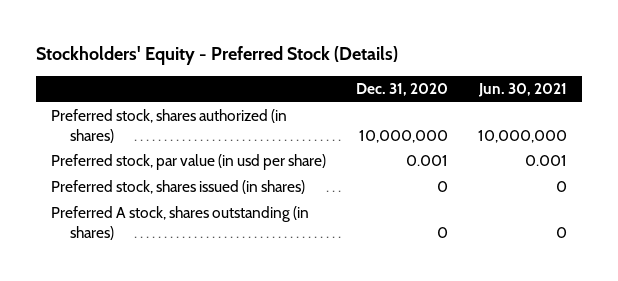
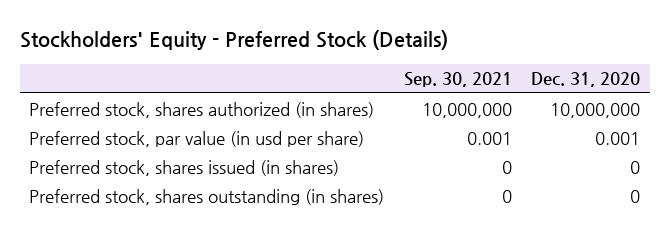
- | Dec. 31, 2020 | Jun. 30, 2021
+ | Sep. 30, 2021 | Dec. 31, 2020
- Preferred A stock, shares outstanding (in shares) | 0 | 0
+ Preferred stock, shares outstanding (in shares) | 0 | 0

